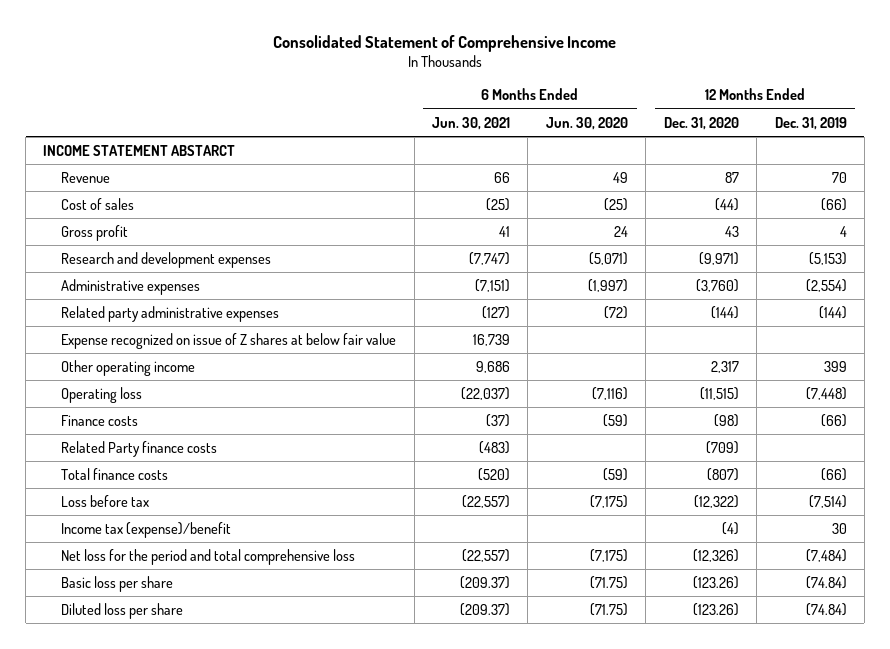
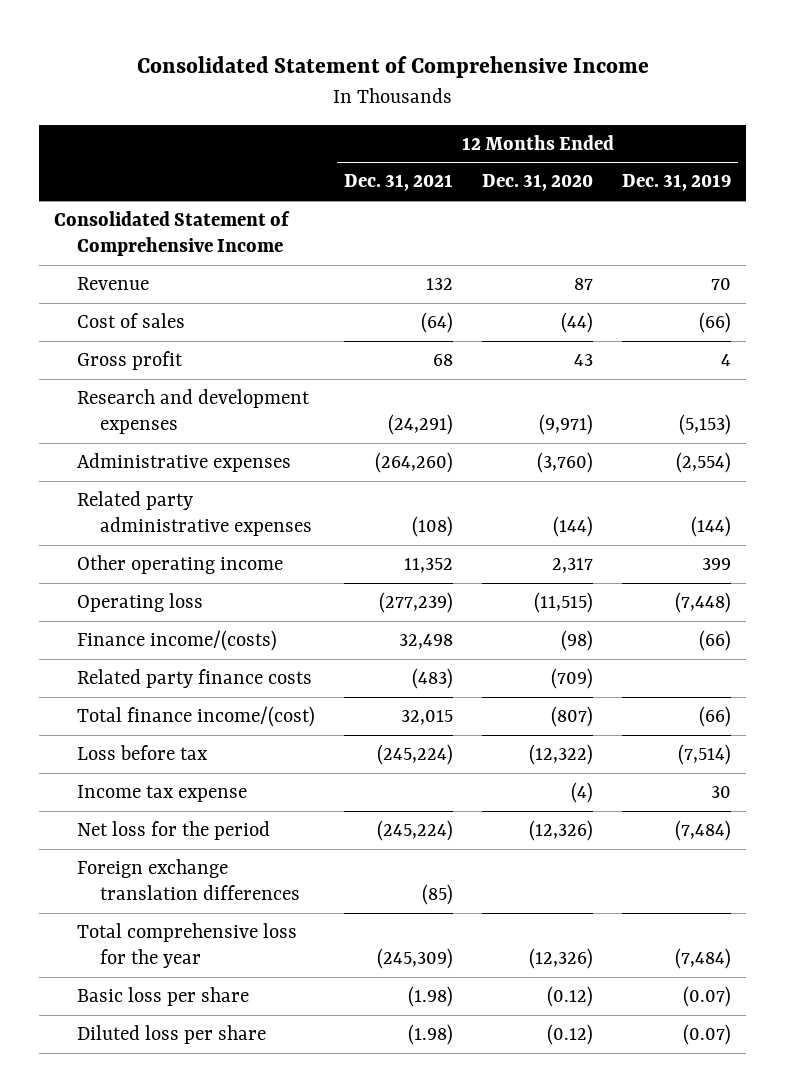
- | 6 Months Ended Jun. 30, 2021 | 6 Months Ended Jun. 30, 2020 | 12 Months Ended Dec. 31, 2020 | 12 Months Ended Dec. 31, 2019
+ | 12 Months Ended Dec. 31, 2021 | 12 Months Ended Dec. 31, 2020 | 12 Months Ended Dec. 31, 2019
- INCOME STATEMENT ABSTARCT
+ Consolidated Statement of Comprehensive Income
- Expense recognized on issue of Z shares at below fair value | 16,739 | | |
- Finance costs | (37) | (59) | (98) | (66)
- Related Party finance costs | (483) | | (709) |
- Total finance costs | (520) | (59) | (807) | (66)
+ Finance income/(costs) | 32,498 | (98) | (66)
+ Related party finance costs | (483) | (709) |
+ Total finance income/(cost) | 32,015 | (807) | (66)
- Income tax (expense)/benefit | | | (4) | 30
- Net loss for the period and total comprehensive loss | (22,557) | (7,175) | (12,326) | (7,484)
- Basic loss per share | (209.37) | (71.75) | (123.26) | (74.84)
- Diluted loss per share | (209.37) | (71.75) | (123.26) | (74.84)
+ Income tax expense | | (4) | 30
+ Net loss for the period | (245,224) | (12,326) | (7,484)
+ Foreign exchange translation differences | (85) | |
+ Total comprehensive loss for the year | (245,309) | (12,326) | (7,484)
+ Basic loss per share | (1.98) | (0.12) | (0.07)
+ Diluted loss per share | (1.98) | (0.12) | (0.07)

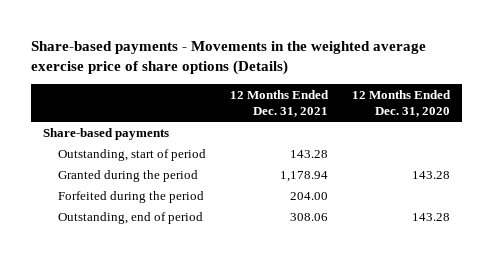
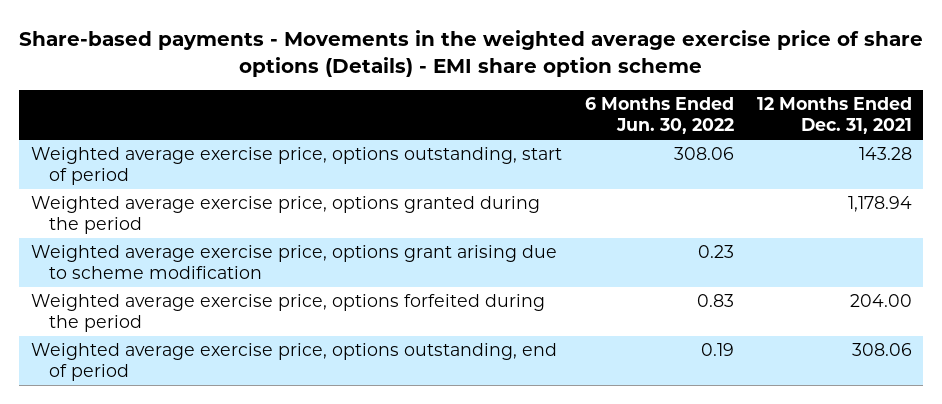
- Share-based payments - Movements in the weighted average exercise price of share options (Details)
+ Share-based payments - Movements in the weighted average exercise price of share options (Details) - EMI share option scheme
- | 12 Months Ended Dec. 31, 2021 | 12 Months Ended Dec. 31, 2020
+ | 6 Months Ended Jun. 30, 2022 | 12 Months Ended Dec. 31, 2021
- Share-based payments
- Outstanding, start of period | 143.28 |
- Granted during the period | 1,178.94 | 143.28
- Forfeited during the period | 204.00 |
- Outstanding, end of period | 308.06 | 143.28
+ Weighted average exercise price, options outstanding, start of period | 308.06 | 143.28
+ Weighted average exercise price, options granted during the period | | 1,178.94
+ Weighted average exercise price, options grant arising due to scheme modification | 0.23 |
+ Weighted average exercise price, options forfeited during the period | 0.83 | 204.00
+ Weighted average exercise price, options outstanding, end of period | 0.19 | 308.06

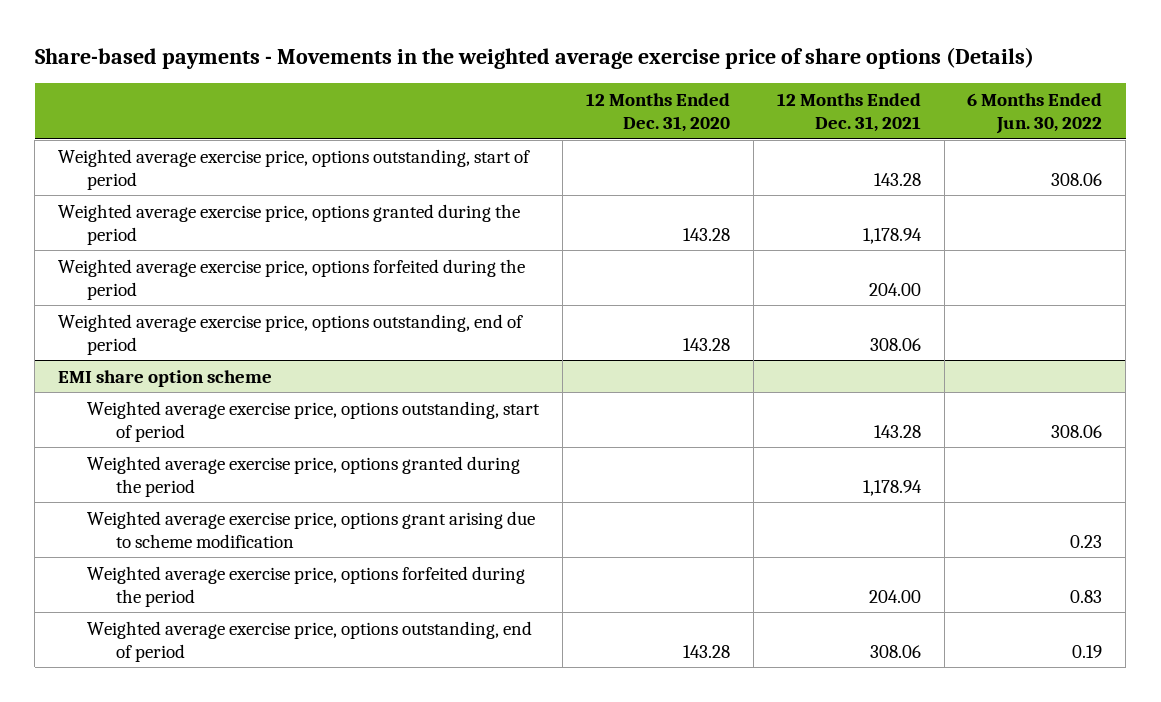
- Share-based payments - Movements in the weighted average exercise price of share options (Details) - EMI share option scheme
+ Share-based payments - Movements in the weighted average exercise price of share options (Details)
- | 6 Months Ended Jun. 30, 2022 | 12 Months Ended Dec. 31, 2021
+ | 12 Months Ended Dec. 31, 2020 | 12 Months Ended Dec. 31, 2021 | 6 Months Ended Jun. 30, 2022
+ Weighted average exercise price, options forfeited during the period | | 204.00 |
+ Weighted average exercise price, options outstanding, end of period | 143.28 | 308.06 |
+ EMI share option scheme
+ Weighted average exercise price, options outstanding, start of period | | 143.28 | 308.06
+ Weighted average exercise price, options granted during the period | | 1,178.94 |

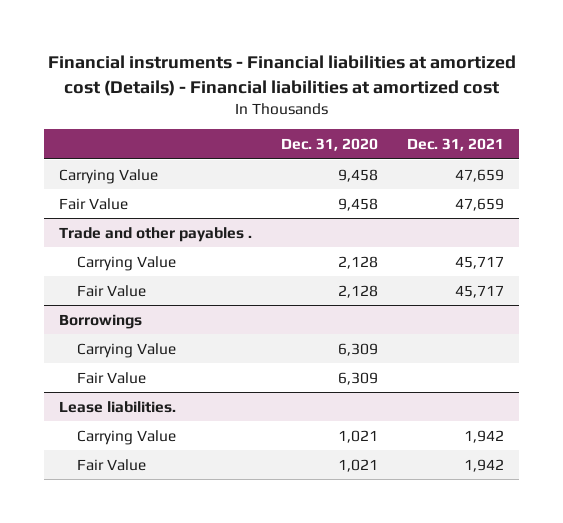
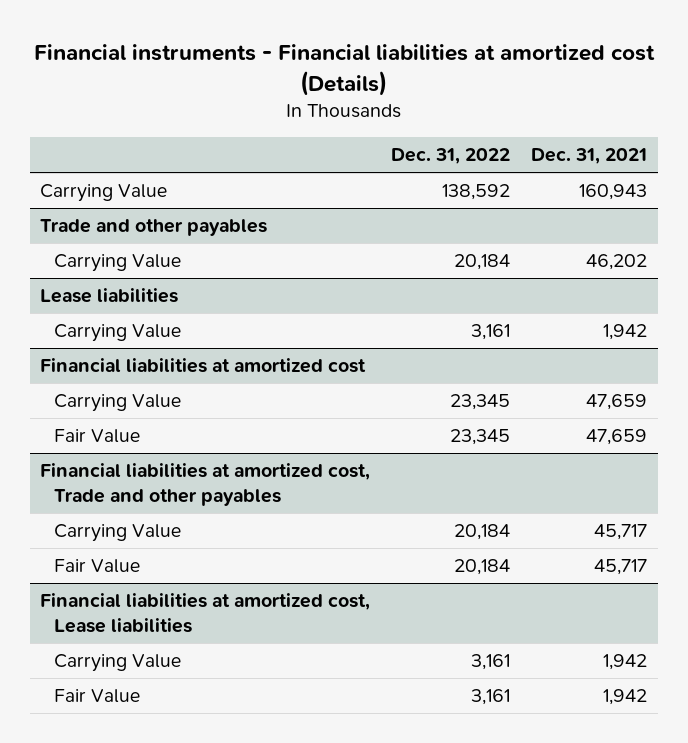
- Financial instruments - Financial liabilities at amortized cost (Details) - Financial liabilities at amortized cost
+ Financial instruments - Financial liabilities at amortized cost (Details)
- | Dec. 31, 2020 | Dec. 31, 2021
+ | Dec. 31, 2022 | Dec. 31, 2021
+ Carrying Value | 138,592 | 160,943
+ Trade and other payables
+ Carrying Value | 20,184 | 46,202
+ Lease liabilities
+ Carrying Value | 3,161 | 1,942
+ Financial liabilities at amortized cost
- Trade and other payables .
+ Financial liabilities at amortized cost, Trade and other payables
- Borrowings
- Carrying Value | 6,309 |
- Fair Value | 6,309 |
- Lease liabilities.
+ Financial liabilities at amortized cost, Lease liabilities

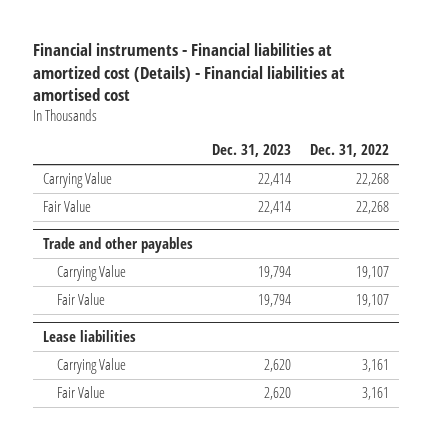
- Financial instruments - Financial liabilities at amortized cost (Details)
+ Financial instruments - Financial liabilities at amortized cost (Details) - Financial liabilities at amortised cost
- | Dec. 31, 2022 | Dec. 31, 2021
+ | Dec. 31, 2023 | Dec. 31, 2022
- Carrying Value | 138,592 | 160,943
+ Carrying Value | 22,414 | 22,268
+ Fair Value | 22,414 | 22,268
@ Trade and other payables
- Carrying Value | 20,184 | 46,202
+ Carrying Value | 19,794 | 19,107
+ Fair Value | 19,794 | 19,107
- Financial liabilities at amortized cost
- Carrying Value | 23,345 | 47,659
- Fair Value | 23,345 | 47,659
- Financial liabilities at amortized cost, Trade and other payables
- Carrying Value | 20,184 | 45,717
- Fair Value | 20,184 | 45,717
- Financial liabilities at amortized cost, Lease liabilities
- Carrying Value | 3,161 | 1,942

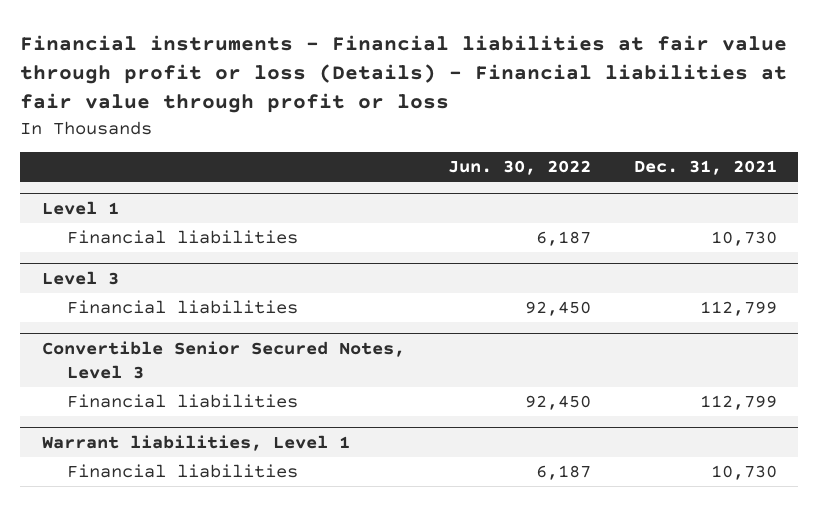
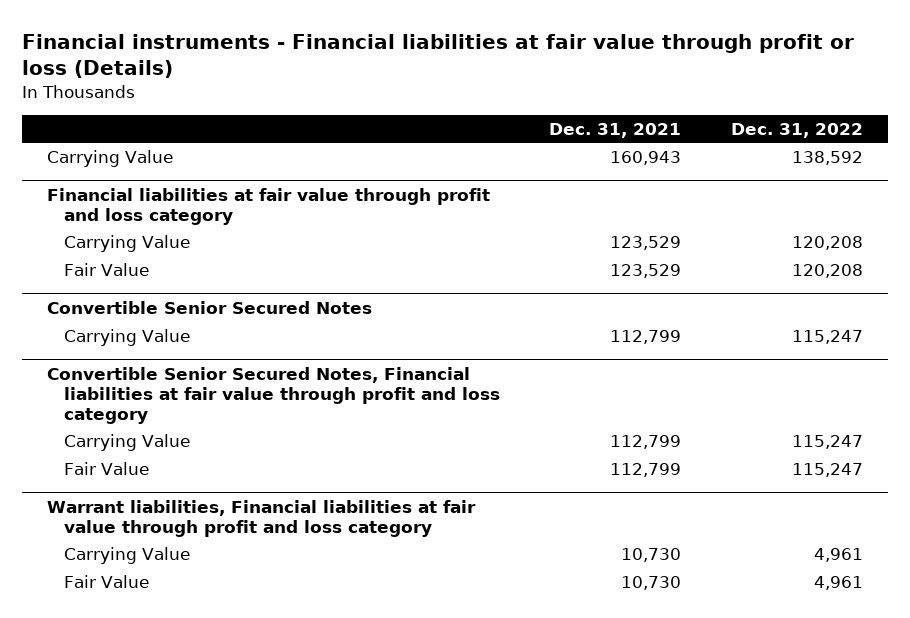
- Financial instruments - Financial liabilities at fair value through profit or loss (Details) - Financial liabilities at fair value through profit or loss
+ Financial instruments - Financial liabilities at fair value through profit or loss (Details)
- | Jun. 30, 2022 | Dec. 31, 2021
+ | Dec. 31, 2021 | Dec. 31, 2022
- Level 1
- Financial liabilities | 6,187 | 10,730
- Level 3
- Financial liabilities | 92,450 | 112,799
- Convertible Senior Secured Notes, Level 3
- Financial liabilities | 92,450 | 112,799
- Warrant liabilities, Level 1
- Financial liabilities | 6,187 | 10,730
+ Carrying Value | 160,943 | 138,592
+ Financial liabilities at fair value through profit and loss category
+ Carrying Value | 123,529 | 120,208
+ Fair Value | 123,529 | 120,208
+ Convertible Senior Secured Notes
+ Carrying Value | 112,799 | 115,247
+ Convertible Senior Secured Notes, Financial liabilities at fair value through profit and loss category
+ Carrying Value | 112,799 | 115,247
+ Fair Value | 112,799 | 115,247
+ Warrant liabilities, Financial liabilities at fair value through profit and loss category
+ Carrying Value | 10,730 | 4,961
+ Fair Value | 10,730 | 4,961

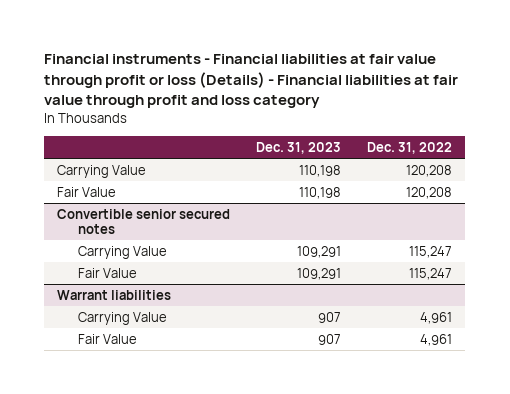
- Financial instruments - Financial liabilities at fair value through profit or loss (Details)
+ Financial instruments - Financial liabilities at fair value through profit or loss (Details) - Financial liabilities at fair value through profit and loss category
- | Dec. 31, 2021 | Dec. 31, 2022
+ | Dec. 31, 2023 | Dec. 31, 2022
- Carrying Value | 160,943 | 138,592
- Financial liabilities at fair value through profit and loss category
- Convertible Senior Secured Notes
- Carrying Value | 112,799 | 115,247
- Convertible Senior Secured Notes, Financial liabilities at fair value through profit and loss category
+ Convertible senior secured notes
- Warrant liabilities, Financial liabilities at fair value through profit and loss category
+ Warrant liabilities

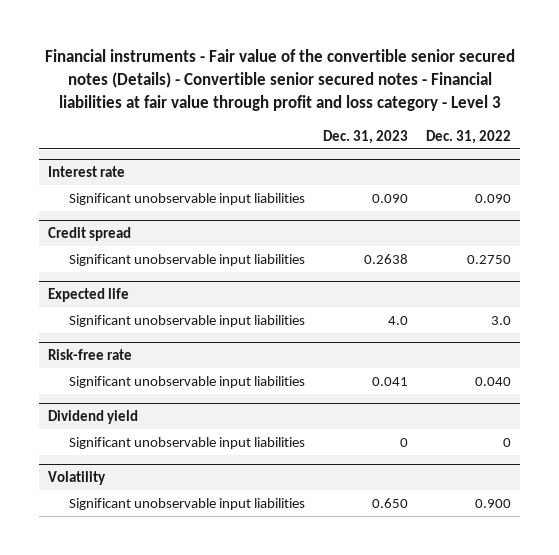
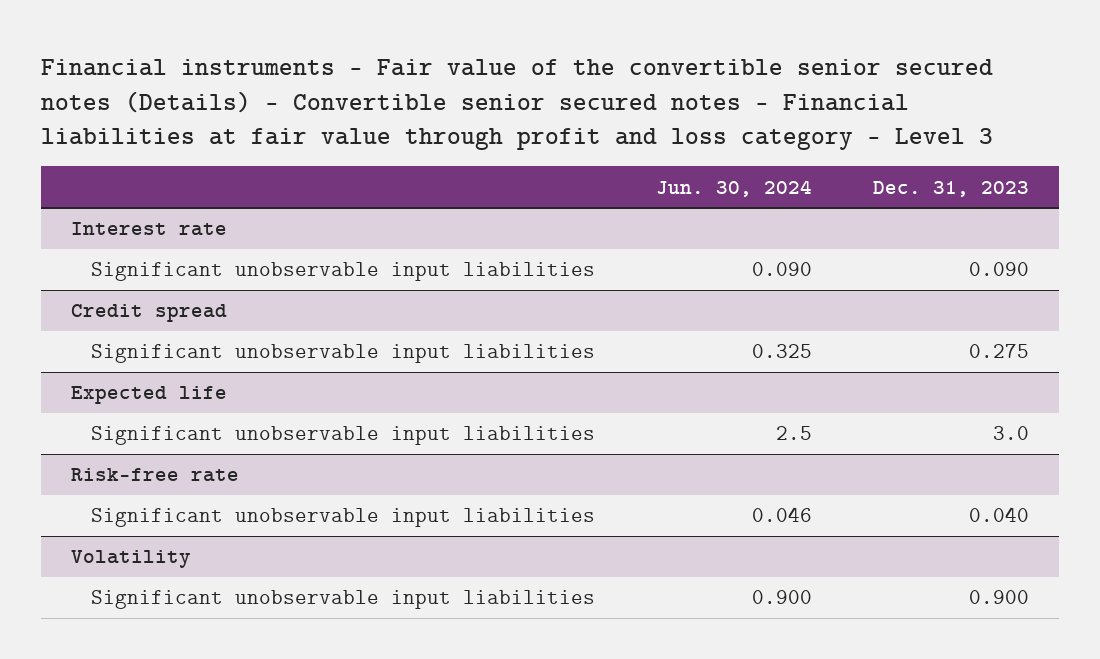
- | Dec. 31, 2023 | Dec. 31, 2022
+ | Jun. 30, 2024 | Dec. 31, 2023
@ Credit spread
- Significant unobservable input liabilities | 0.2638 | 0.2750
+ Significant unobservable input liabilities | 0.325 | 0.275
@ Expected life
- Significant unobservable input liabilities | 4.0 | 3.0
+ Significant unobservable input liabilities | 2.5 | 3.0
@ Risk-free rate
- Significant unobservable input liabilities | 0.041 | 0.040
- Dividend yield
- Significant unobservable input liabilities | 0 | 0
@ Risk-free rate
+ Significant unobservable input liabilities | 0.046 | 0.040
@ Volatility
- Significant unobservable input liabilities | 0.650 | 0.900
+ Significant unobservable input liabilities | 0.900 | 0.900

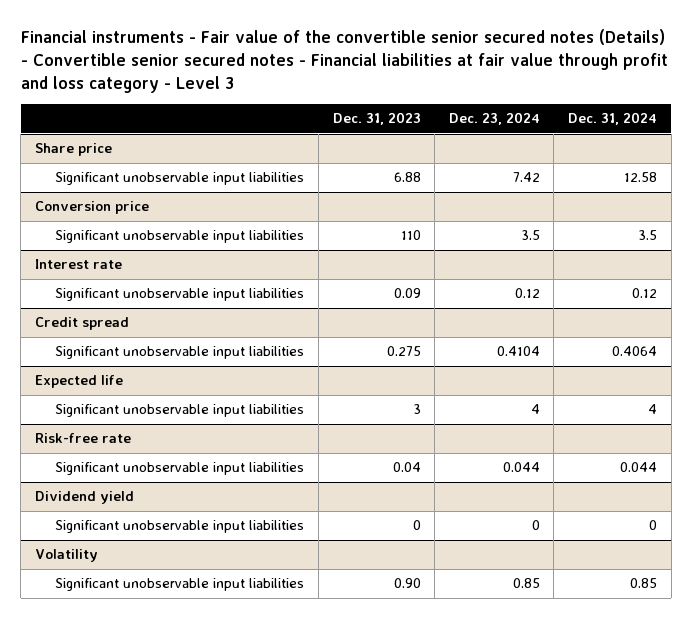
- | Jun. 30, 2024 | Dec. 31, 2023
+ | Dec. 31, 2023 | Dec. 23, 2024 | Dec. 31, 2024
+ Share price
+ Significant unobservable input liabilities | 6.88 | 7.42 | 12.58
+ Conversion price
+ Significant unobservable input liabilities | 110 | 3.5 | 3.5
@ Interest rate
- Significant unobservable input liabilities | 0.090 | 0.090
+ Significant unobservable input liabilities | 0.09 | 0.12 | 0.12
@ Expected life
- Significant unobservable input liabilities | 2.5 | 3.0
+ Significant unobservable input liabilities | 3 | 4 | 4
@ Risk-free rate
- Significant unobservable input liabilities | 0.046 | 0.040
+ Significant unobservable input liabilities | 0.04 | 0.044 | 0.044
+ Dividend yield
+ Significant unobservable input liabilities | 0 | 0 | 0
@ Volatility
- Significant unobservable input liabilities | 0.900 | 0.900
+ Significant unobservable input liabilities | 0.90 | 0.85 | 0.85

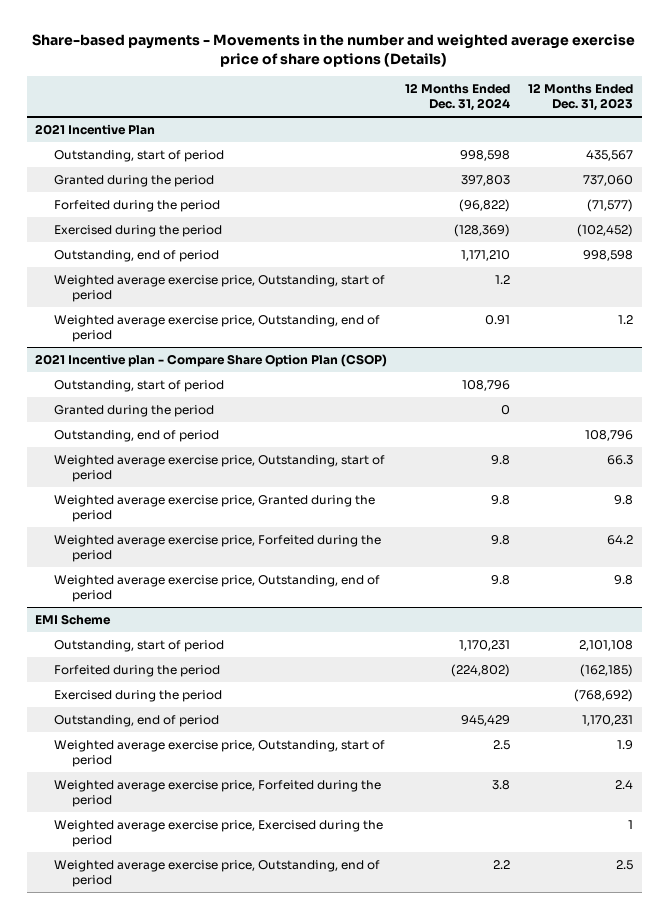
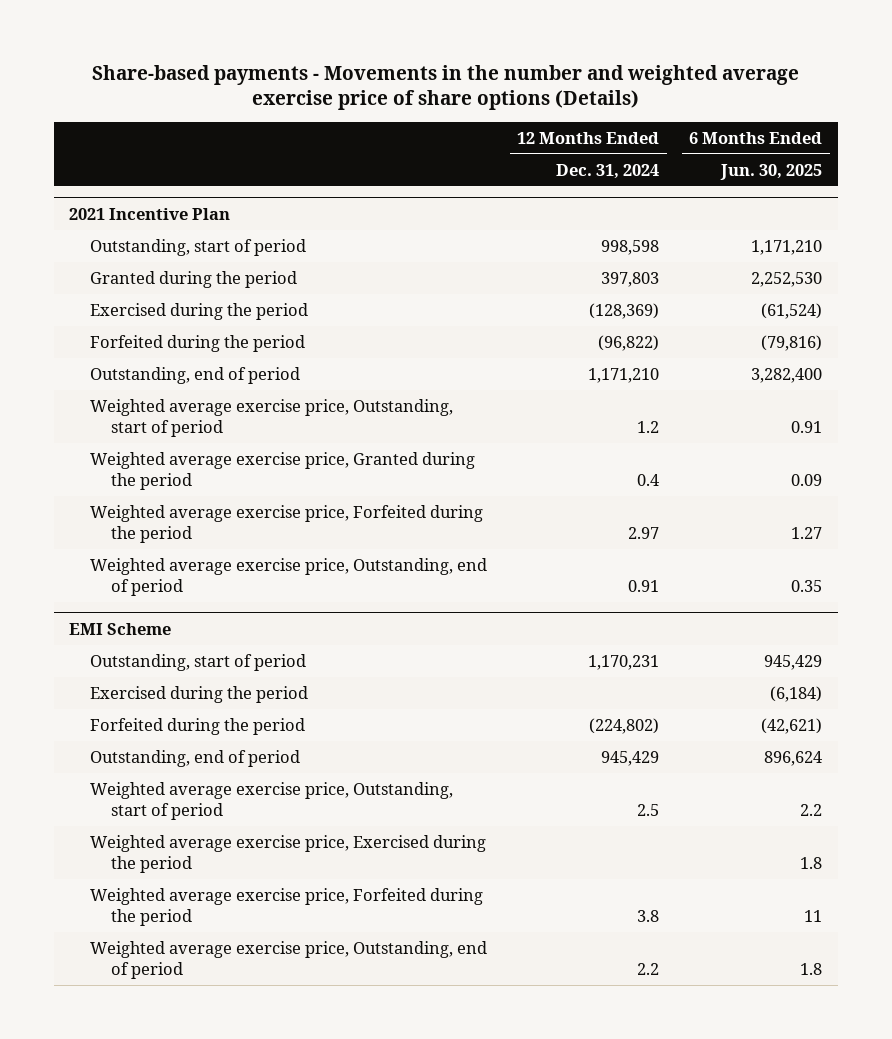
- | 12 Months Ended Dec. 31, 2024 | 12 Months Ended Dec. 31, 2023
+ | 12 Months Ended Dec. 31, 2024 | 6 Months Ended Jun. 30, 2025
@ 2021 Incentive Plan
moved down: Forfeited during the period | (96,822) | (79,816)
+ Weighted average exercise price, Granted during the period | 0.4 | 0.09
+ Weighted average exercise price, Forfeited during the period | 2.97 | 1.27
- 2021 Incentive plan - Compare Share Option Plan (CSOP)
- Outstanding, start of period | 108,796 |
- Granted during the period | 0 |
- Outstanding, end of period | | 108,796
- Weighted average exercise price, Outstanding, start of period | 9.8 | 66.3
- Weighted average exercise price, Granted during the period | 9.8 | 9.8
- Weighted average exercise price, Forfeited during the period | 9.8 | 64.2
- Weighted average exercise price, Outstanding, end of period | 9.8 | 9.8
@ EMI Scheme
moved down: Forfeited during the period | (224,802) | (42,621)
moved down: Weighted average exercise price, Forfeited during the period | 3.8 | 11

